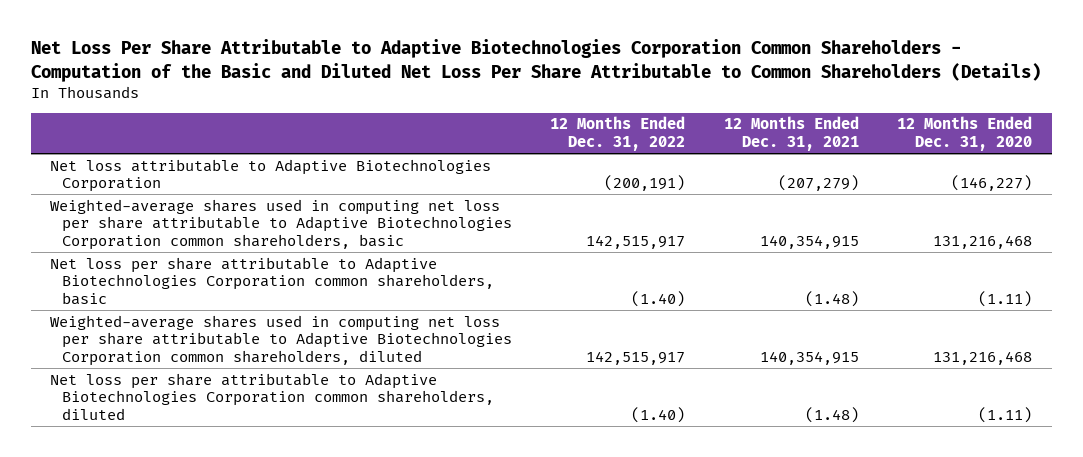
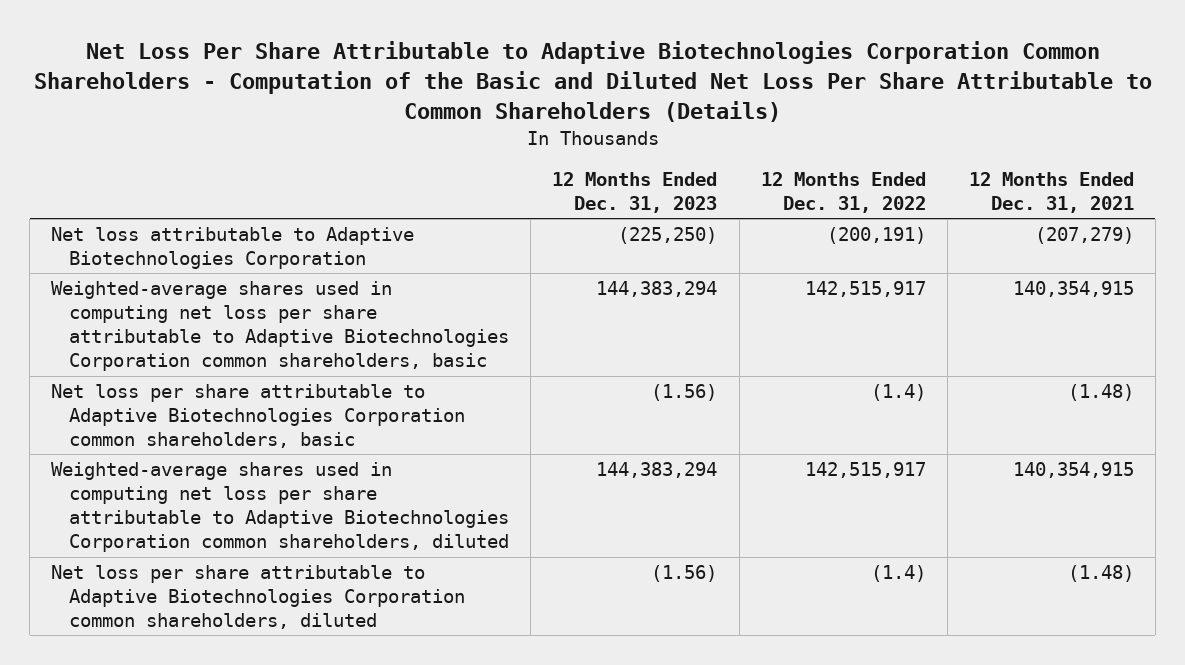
- | 12 Months Ended Dec. 31, 2022 | 12 Months Ended Dec. 31, 2021 | 12 Months Ended Dec. 31, 2020
+ | 12 Months Ended Dec. 31, 2023 | 12 Months Ended Dec. 31, 2022 | 12 Months Ended Dec. 31, 2021
- Net loss per share attributable to Adaptive Biotechnologies Corporation common shareholders, basic | (1.40) | (1.48) | (1.11)
+ Net loss per share attributable to Adaptive Biotechnologies Corporation common shareholders, basic | (1.56) | (1.4) | (1.48)
- Net loss per share attributable to Adaptive Biotechnologies Corporation common shareholders, diluted | (1.40) | (1.48) | (1.11)
+ Net loss per share attributable to Adaptive Biotechnologies Corporation common shareholders, diluted | (1.56) | (1.4) | (1.48)

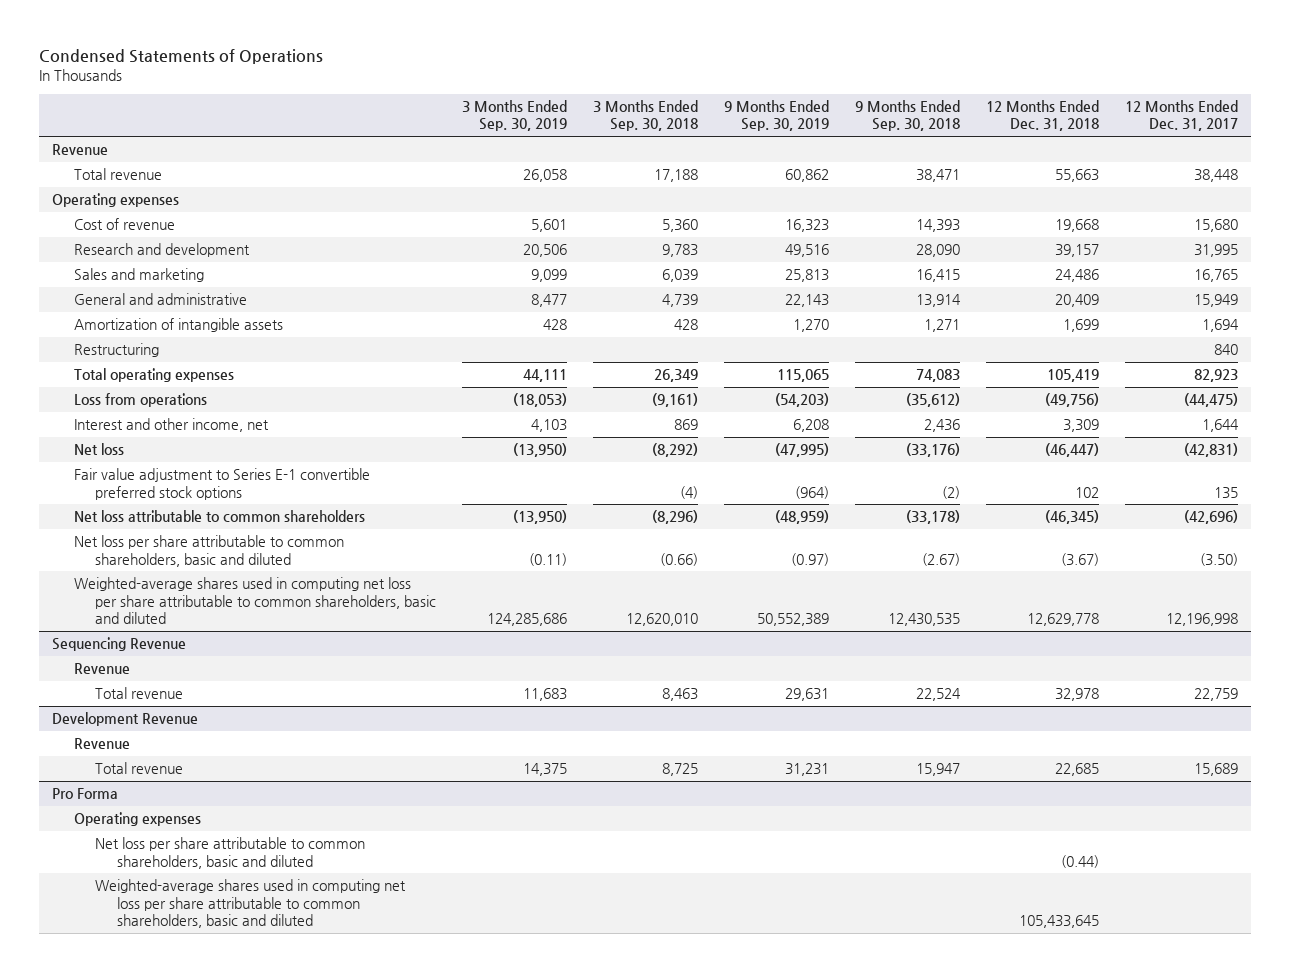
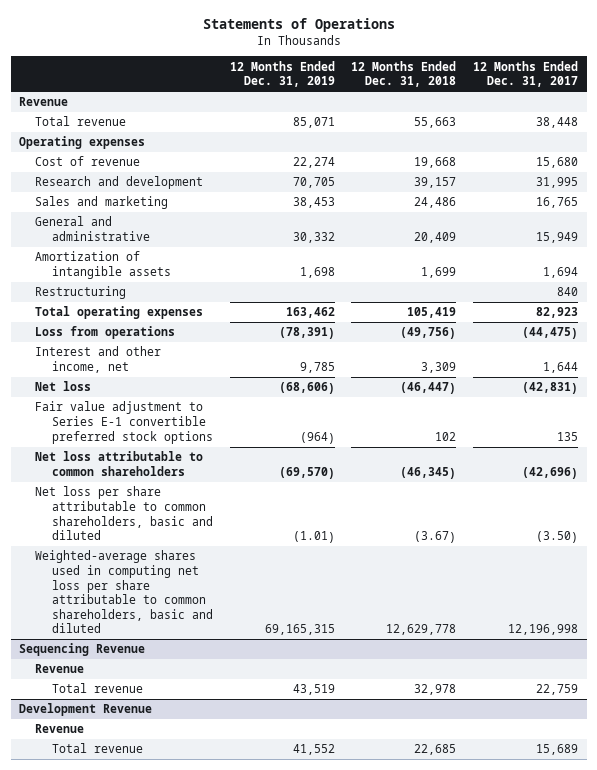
- Condensed Statements of Operations
+ Statements of Operations
- | 3 Months Ended Sep. 30, 2019 | 3 Months Ended Sep. 30, 2018 | 9 Months Ended Sep. 30, 2019 | 9 Months Ended Sep. 30, 2018 | 12 Months Ended Dec. 31, 2018 | 12 Months Ended Dec. 31, 2017
+ | 12 Months Ended Dec. 31, 2019 | 12 Months Ended Dec. 31, 2018 | 12 Months Ended Dec. 31, 2017
- Pro Forma
- Operating expenses
- Net loss per share attributable to common shareholders, basic and diluted | | | | | (0.44) |
- Weighted-average shares used in computing net loss per share attributable to common shareholders, basic and diluted | | | | | 105,433,645 |

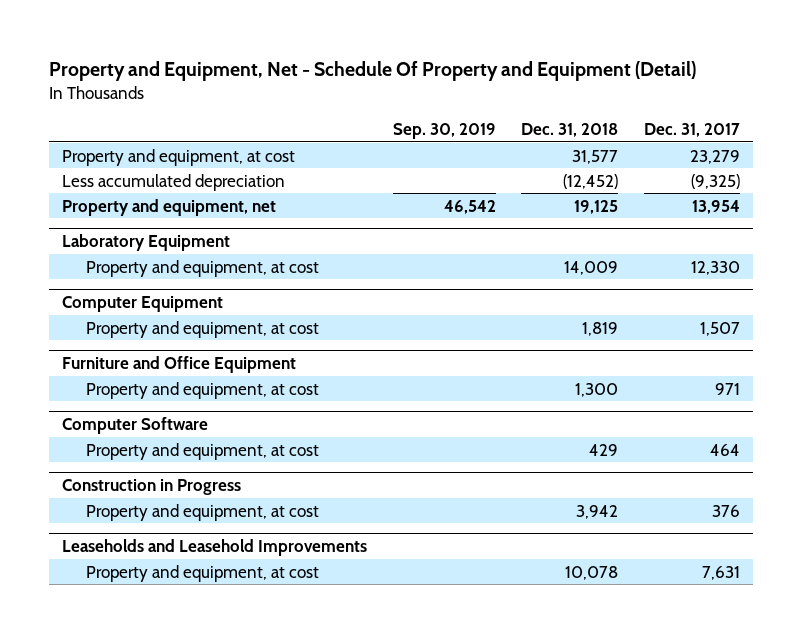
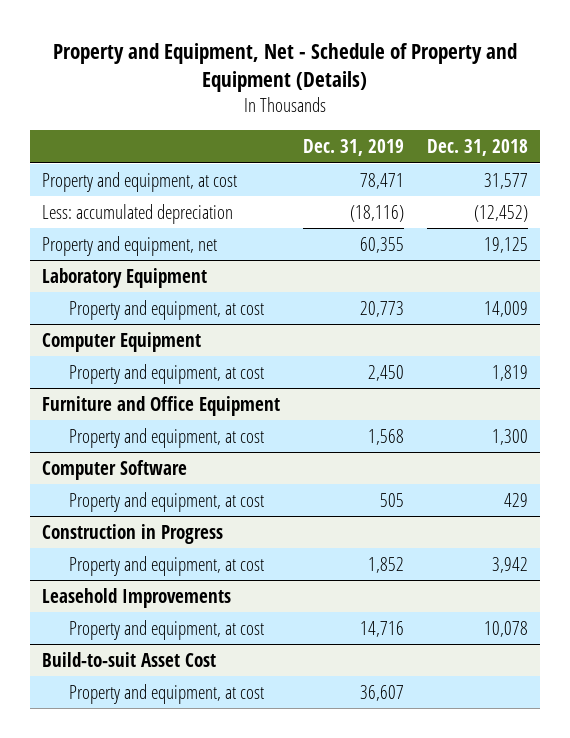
- Property and Equipment, Net - Schedule Of Property and Equipment (Detail)
+ Property and Equipment, Net - Schedule of Property and Equipment (Details)
- | Sep. 30, 2019 | Dec. 31, 2018 | Dec. 31, 2017
+ | Dec. 31, 2019 | Dec. 31, 2018
- Less accumulated depreciation | | (12,452) | (9,325)
+ Less: accumulated depreciation | (18,116) | (12,452)
- Leaseholds and Leasehold Improvements
+ Leasehold Improvements
+ Build-to-suit Asset Cost
+ Property and equipment, at cost | 36,607 |

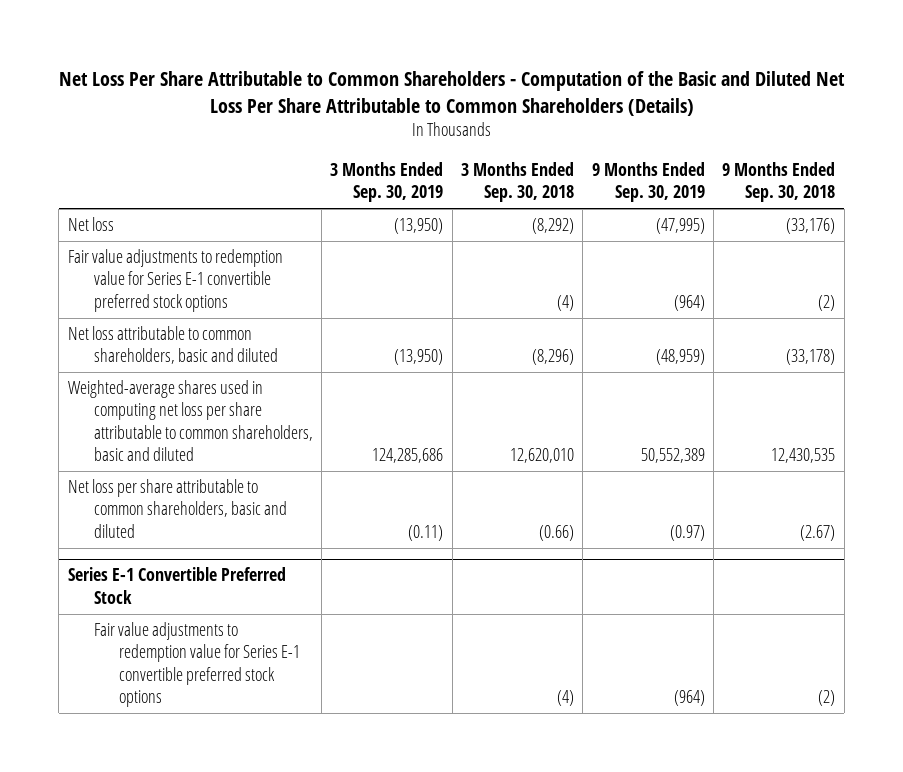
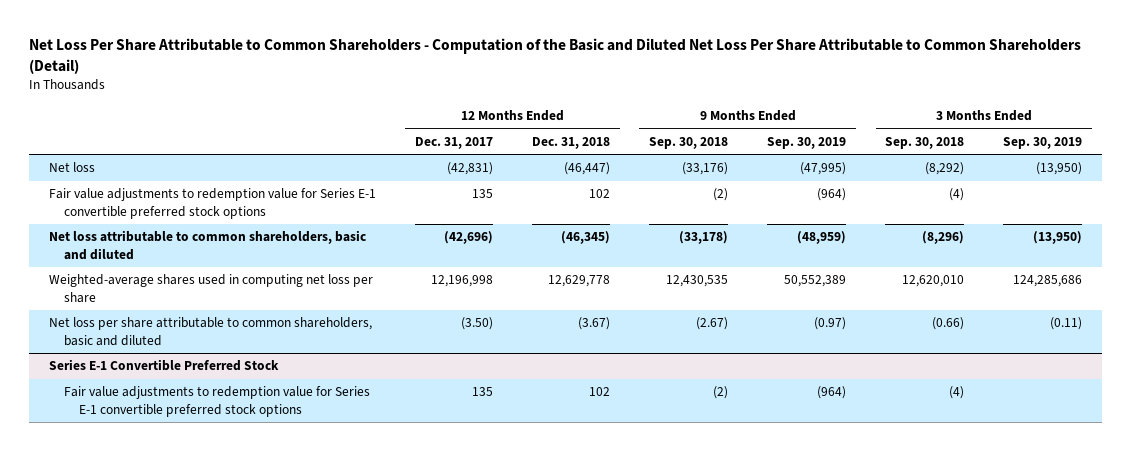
- Net Loss Per Share Attributable to Common Shareholders - Computation of the Basic and Diluted Net Loss Per Share Attributable to Common Shareholders (Details)
+ Net Loss Per Share Attributable to Common Shareholders - Computation of the Basic and Diluted Net Loss Per Share Attributable to Common Shareholders (Detail)
- | 3 Months Ended Sep. 30, 2019 | 3 Months Ended Sep. 30, 2018 | 9 Months Ended Sep. 30, 2019 | 9 Months Ended Sep. 30, 2018
+ | 12 Months Ended Dec. 31, 2017 | 12 Months Ended Dec. 31, 2018 | 9 Months Ended Sep. 30, 2018 | 9 Months Ended Sep. 30, 2019 | 3 Months Ended Sep. 30, 2018 | 3 Months Ended Sep. 30, 2019
- Weighted-average shares used in computing net loss per share attributable to common shareholders, basic and diluted | 124,285,686 | 12,620,010 | 50,552,389 | 12,430,535
+ Weighted-average shares used in computing net loss per share | 12,196,998 | 12,629,778 | 12,430,535 | 50,552,389 | 12,620,010 | 124,285,686

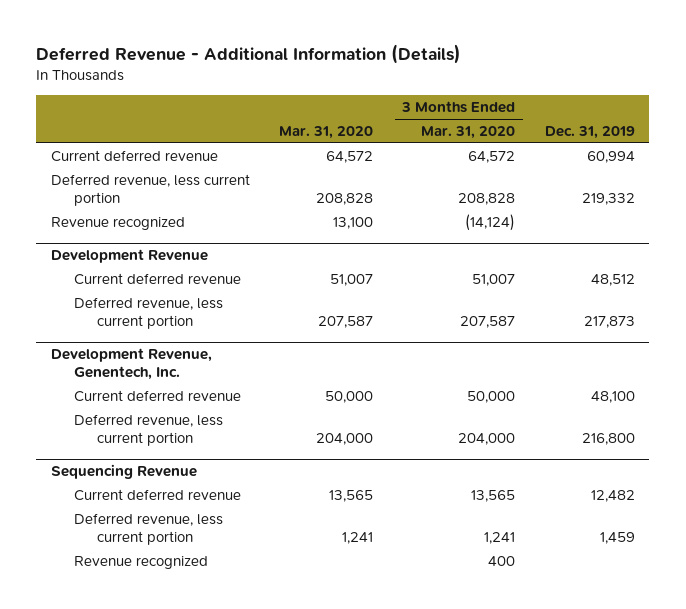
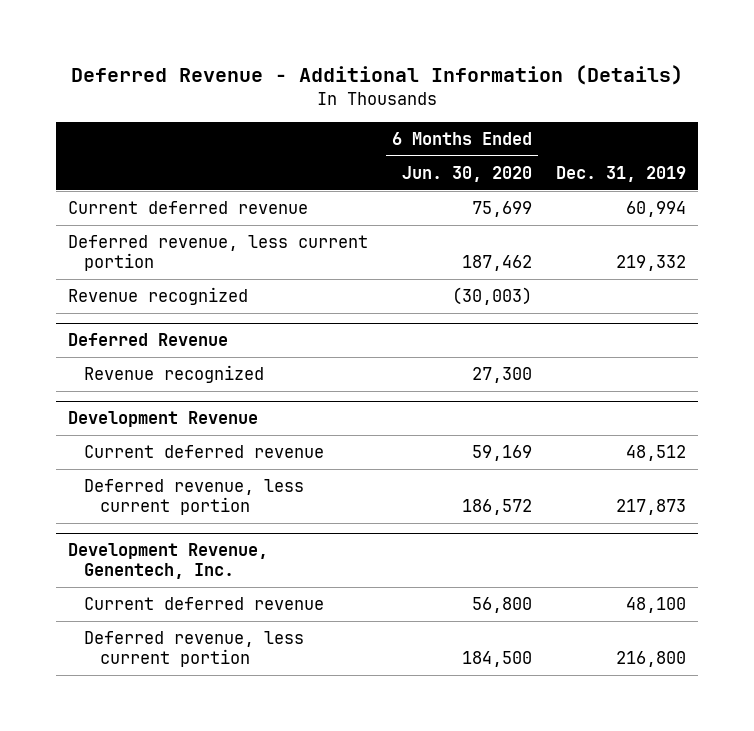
- | Mar. 31, 2020 | 3 Months Ended Mar. 31, 2020 | Dec. 31, 2019
+ | 6 Months Ended Jun. 30, 2020 | Dec. 31, 2019
+ Deferred Revenue
+ Revenue recognized | 27,300 |
- Sequencing Revenue
- Current deferred revenue | 13,565 | 13,565 | 12,482
- Deferred revenue, less current portion | 1,241 | 1,241 | 1,459
- Revenue recognized | | 400 |

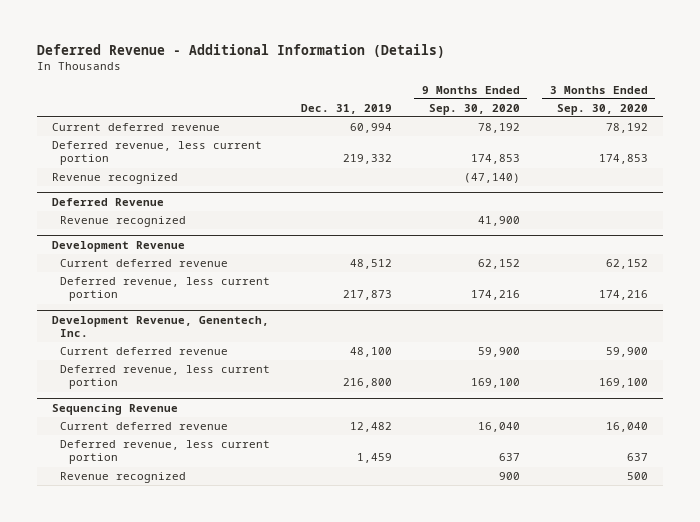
- | 6 Months Ended Jun. 30, 2020 | Dec. 31, 2019
+ | Dec. 31, 2019 | 9 Months Ended Sep. 30, 2020 | 3 Months Ended Sep. 30, 2020
+ Sequencing Revenue
+ Current deferred revenue | 12,482 | 16,040 | 16,040
+ Deferred revenue, less current portion | 1,459 | 637 | 637
+ Revenue recognized | | 900 | 500

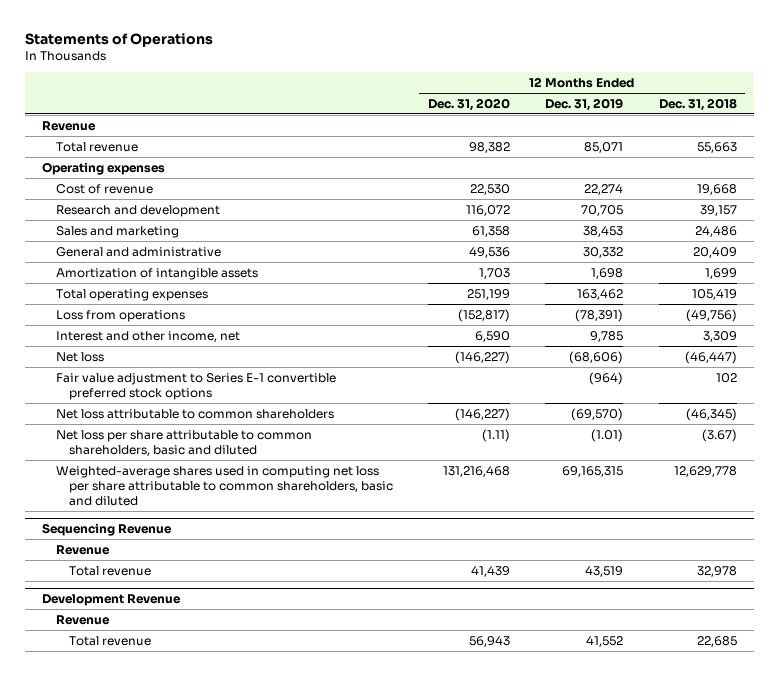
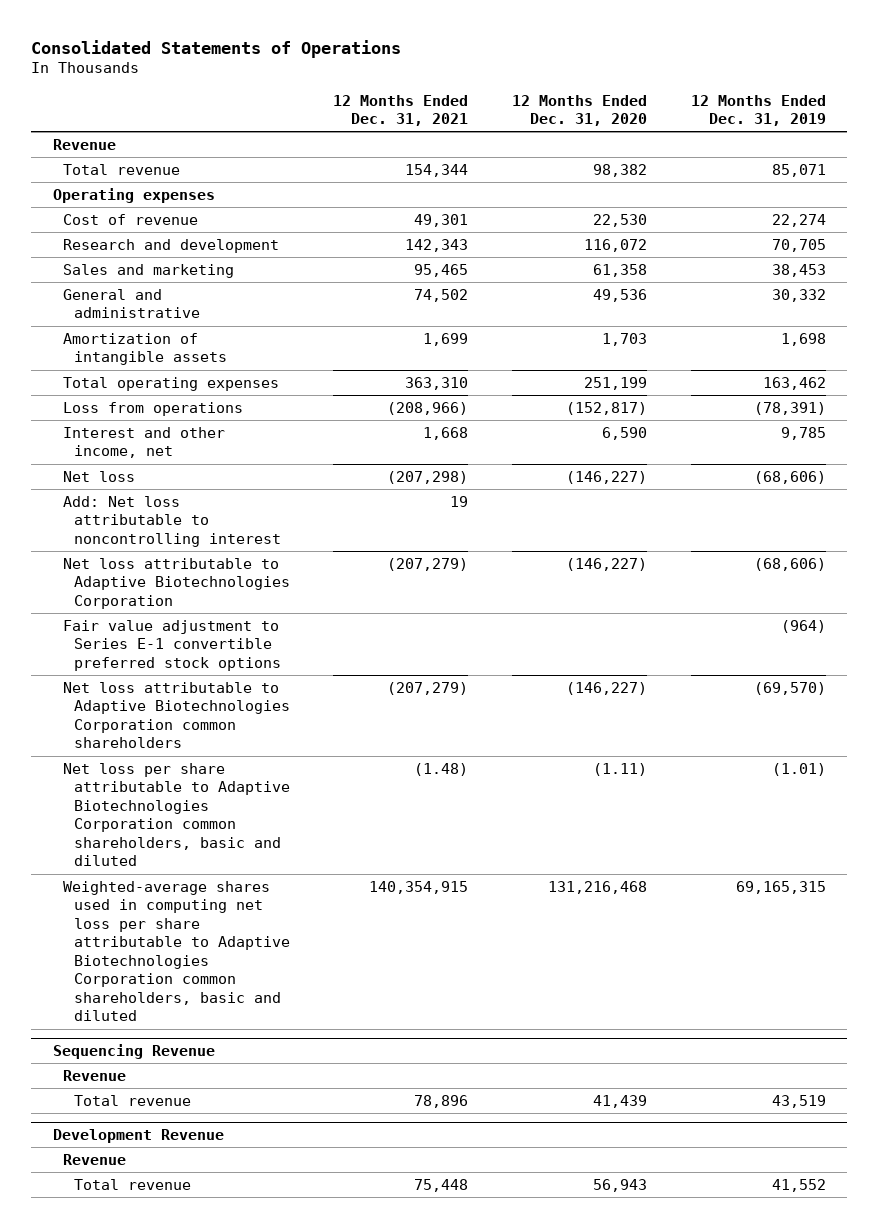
- Statements of Operations
+ Consolidated Statements of Operations
- | 12 Months Ended Dec. 31, 2020 | 12 Months Ended Dec. 31, 2019 | 12 Months Ended Dec. 31, 2018
+ | 12 Months Ended Dec. 31, 2021 | 12 Months Ended Dec. 31, 2020 | 12 Months Ended Dec. 31, 2019
+ Add: Net loss attributable to noncontrolling interest | 19 | |
+ Net loss attributable to Adaptive Biotechnologies Corporation | (207,279) | (146,227) | (68,606)
- Net loss attributable to common shareholders | (146,227) | (69,570) | (46,345)
- Net loss per share attributable to common shareholders, basic and diluted | (1.11) | (1.01) | (3.67)
- Weighted-average shares used in computing net loss per share attributable to common shareholders, basic and diluted | 131,216,468 | 69,165,315 | 12,629,778
+ Net loss attributable to Adaptive Biotechnologies Corporation common shareholders | (207,279) | (146,227) | (69,570)
+ Net loss per share attributable to Adaptive Biotechnologies Corporation common shareholders, basic and diluted | (1.48) | (1.11) | (1.01)
+ Weighted-average shares used in computing net loss per share attributable to Adaptive Biotechnologies Corporation common shareholders, basic and diluted | 140,354,915 | 131,216,468 | 69,165,315

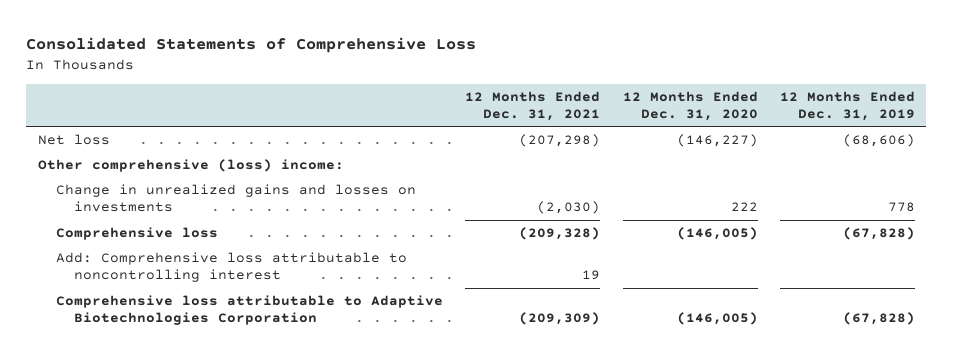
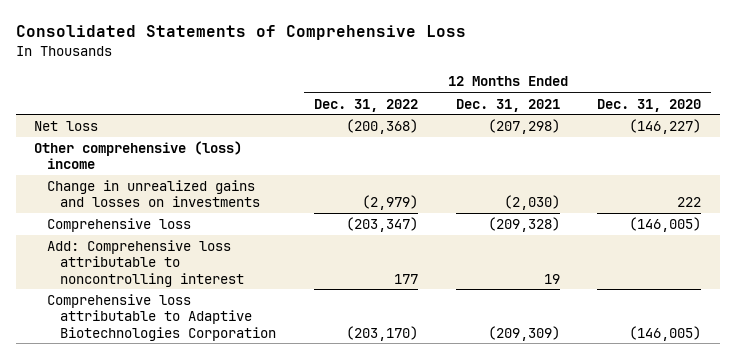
- | 12 Months Ended Dec. 31, 2021 | 12 Months Ended Dec. 31, 2020 | 12 Months Ended Dec. 31, 2019
+ | 12 Months Ended Dec. 31, 2022 | 12 Months Ended Dec. 31, 2021 | 12 Months Ended Dec. 31, 2020
- Other comprehensive (loss) income:
+ Other comprehensive (loss) income

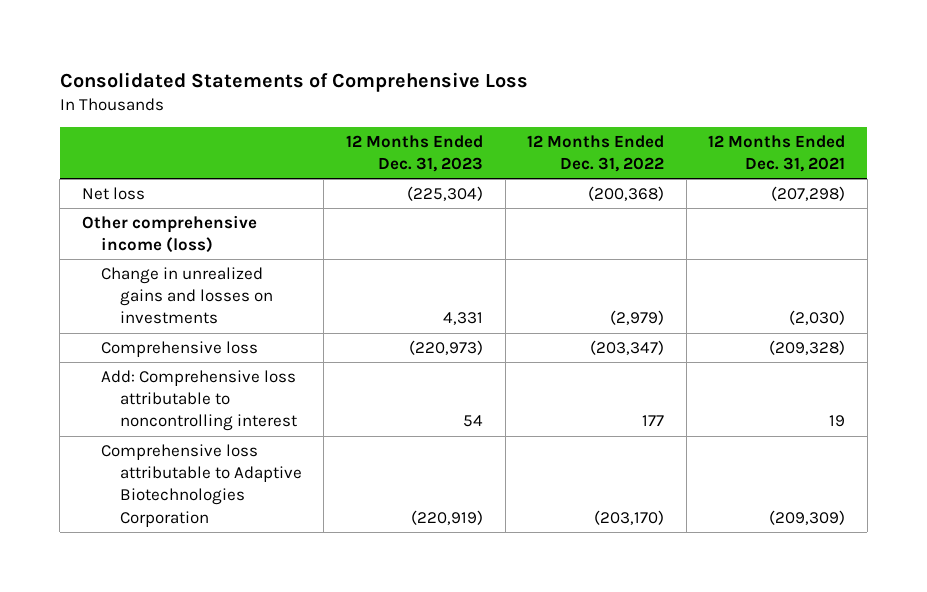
- | 12 Months Ended Dec. 31, 2022 | 12 Months Ended Dec. 31, 2021 | 12 Months Ended Dec. 31, 2020
+ | 12 Months Ended Dec. 31, 2023 | 12 Months Ended Dec. 31, 2022 | 12 Months Ended Dec. 31, 2021
- Other comprehensive (loss) income
+ Other comprehensive income (loss)

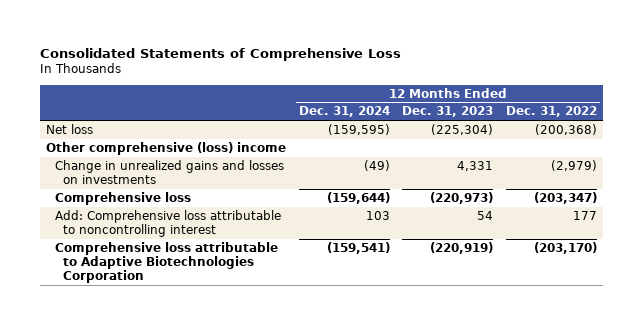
- | 12 Months Ended Dec. 31, 2023 | 12 Months Ended Dec. 31, 2022 | 12 Months Ended Dec. 31, 2021
+ | 12 Months Ended Dec. 31, 2024 | 12 Months Ended Dec. 31, 2023 | 12 Months Ended Dec. 31, 2022
- Other comprehensive income (loss)
+ Other comprehensive (loss) income

